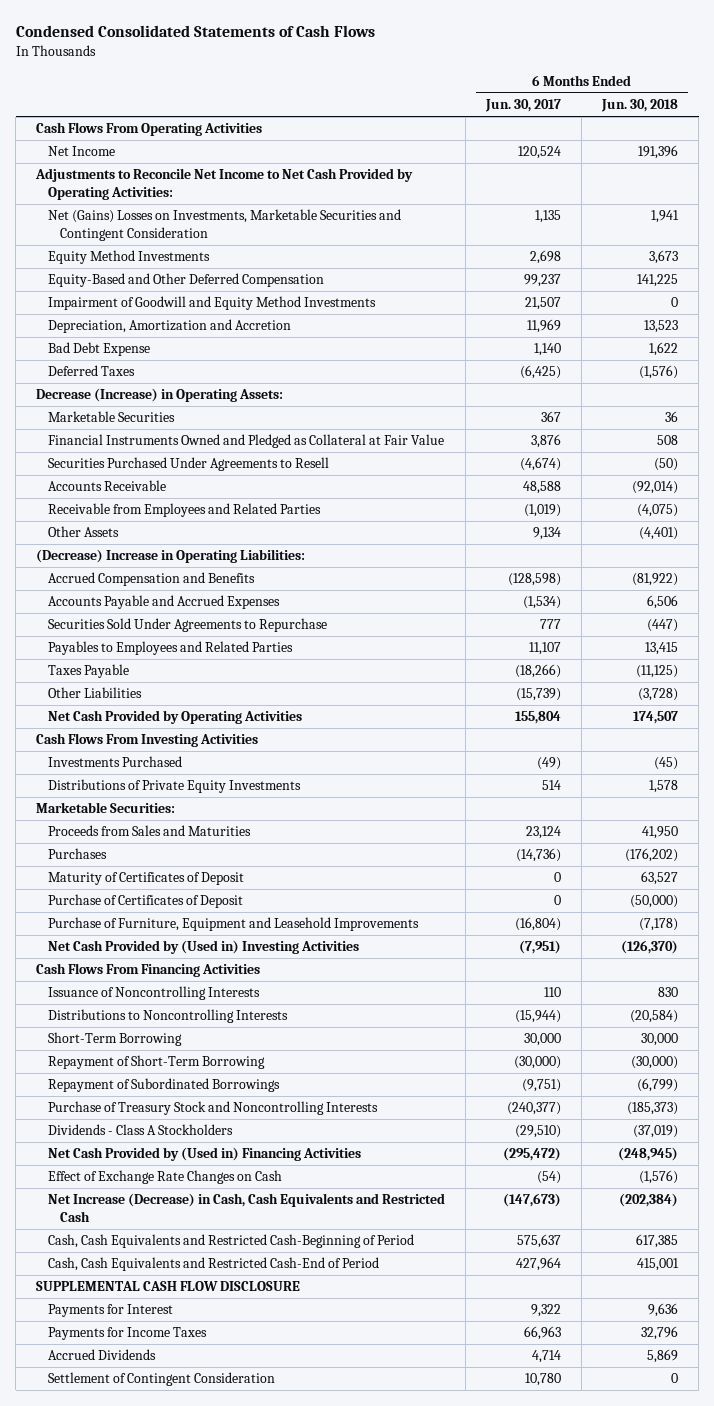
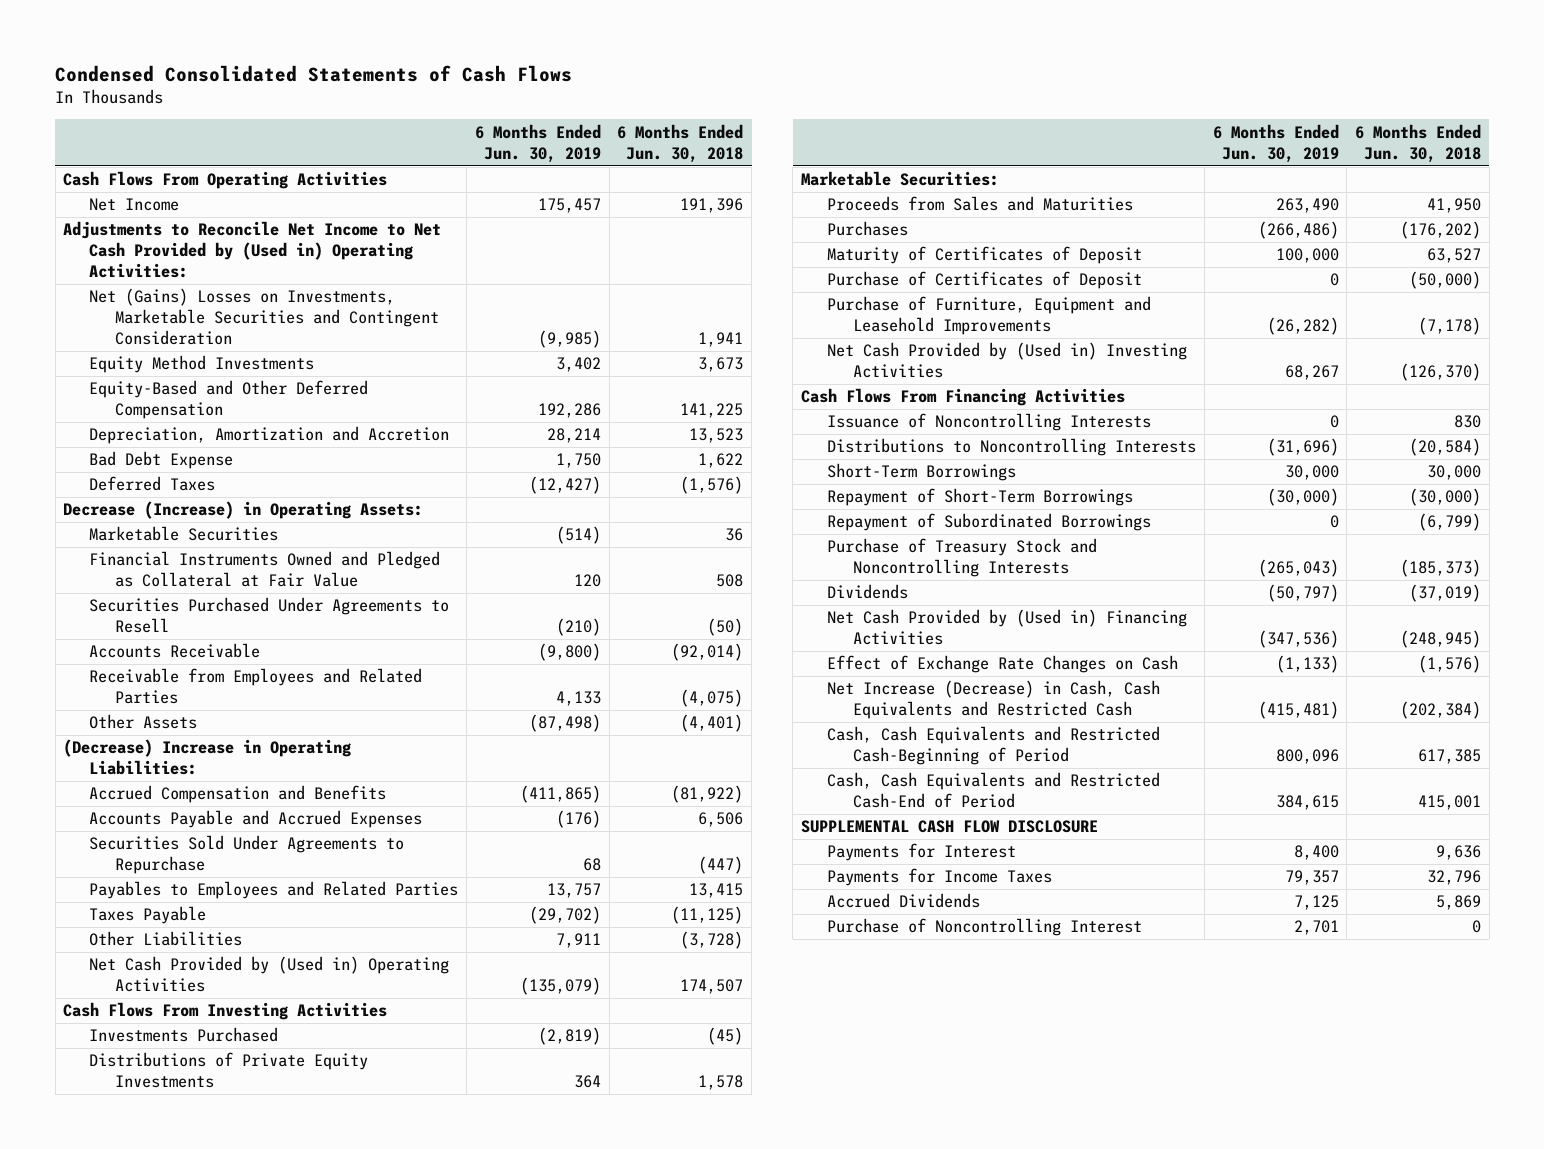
- | 6 Months Ended Jun. 30, 2017 | 6 Months Ended Jun. 30, 2018
+ | 6 Months Ended Jun. 30, 2019 | 6 Months Ended Jun. 30, 2018
- Adjustments to Reconcile Net Income to Net Cash Provided by Operating Activities:
+ Adjustments to Reconcile Net Income to Net Cash Provided by (Used in) Operating Activities:
- Impairment of Goodwill and Equity Method Investments | 21,507 | 0
- Net Cash Provided by Operating Activities | 155,804 | 174,507
+ Net Cash Provided by (Used in) Operating Activities | (135,079) | 174,507
- Short-Term Borrowing | 30,000 | 30,000
- Repayment of Short-Term Borrowing | (30,000) | (30,000)
+ Short-Term Borrowings | 30,000 | 30,000
+ Repayment of Short-Term Borrowings | (30,000) | (30,000)
- Dividends - Class A Stockholders | (29,510) | (37,019)
+ Dividends | (50,797) | (37,019)
- Settlement of Contingent Consideration | 10,780 | 0
+ Purchase of Noncontrolling Interest | 2,701 | 0

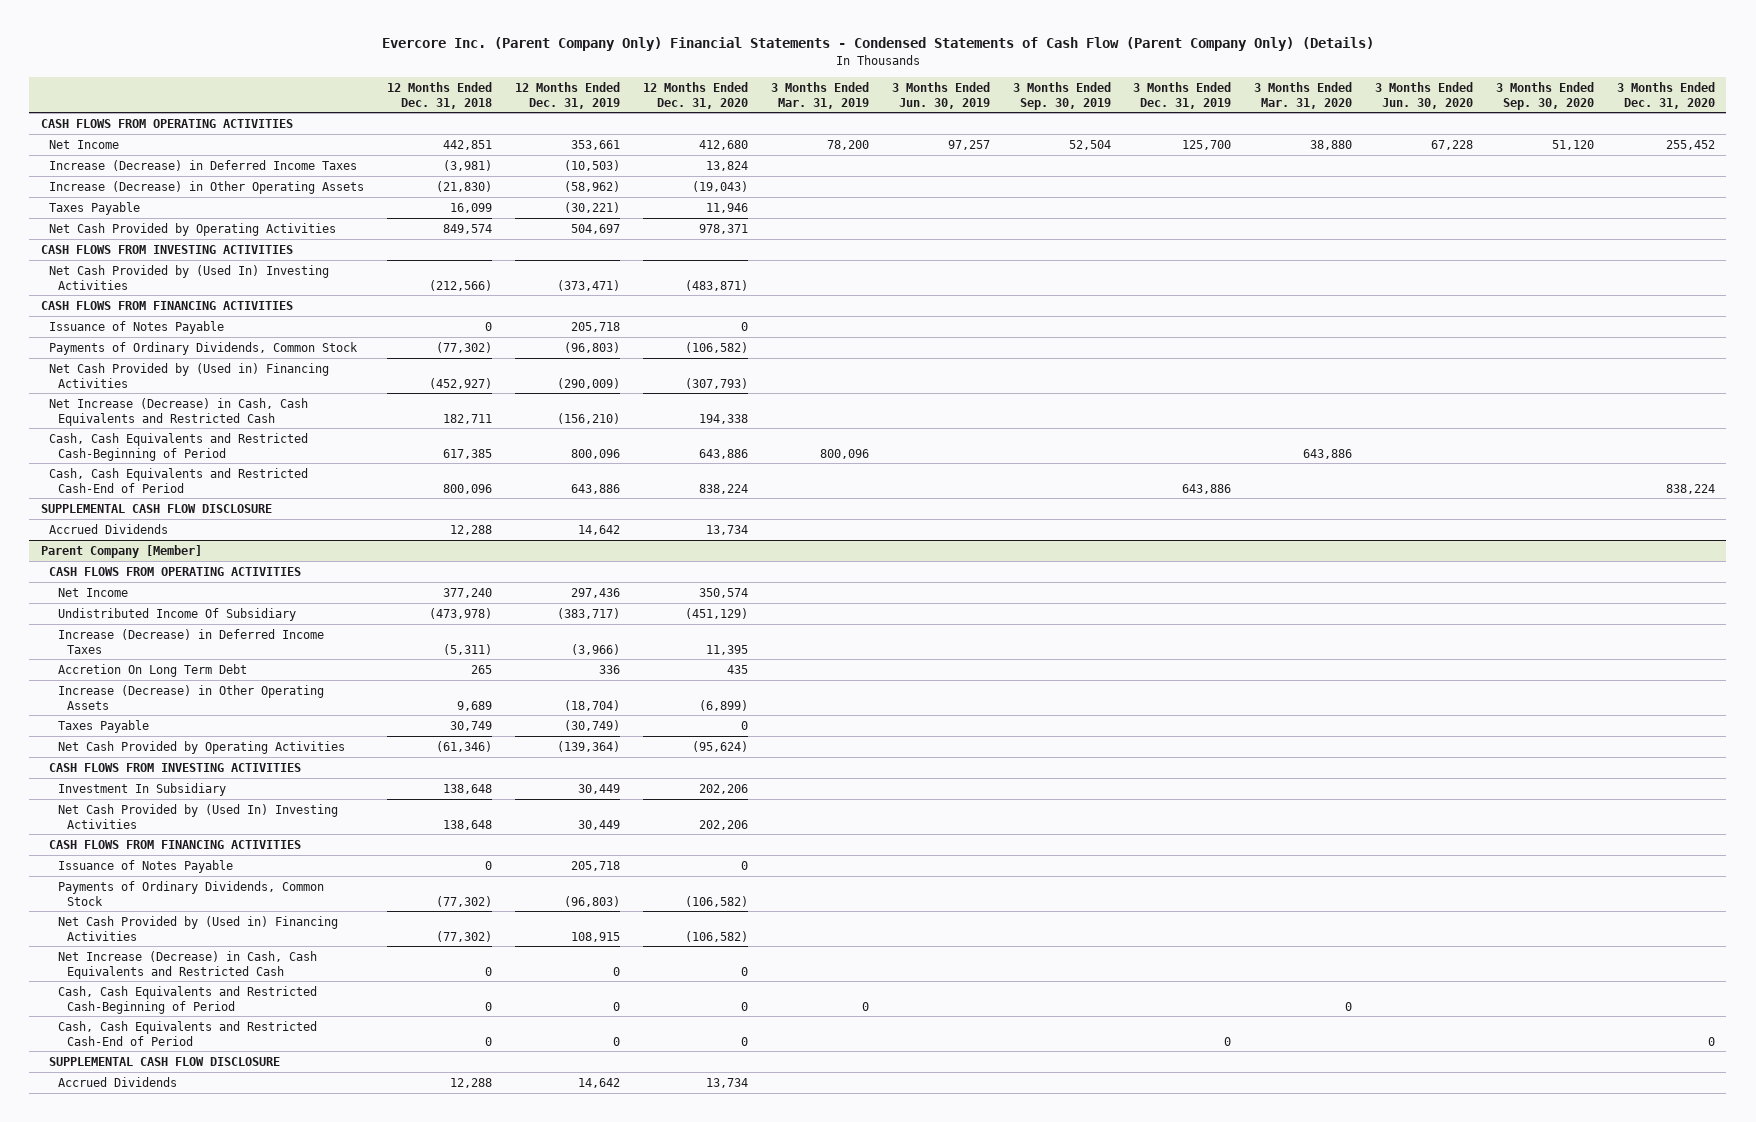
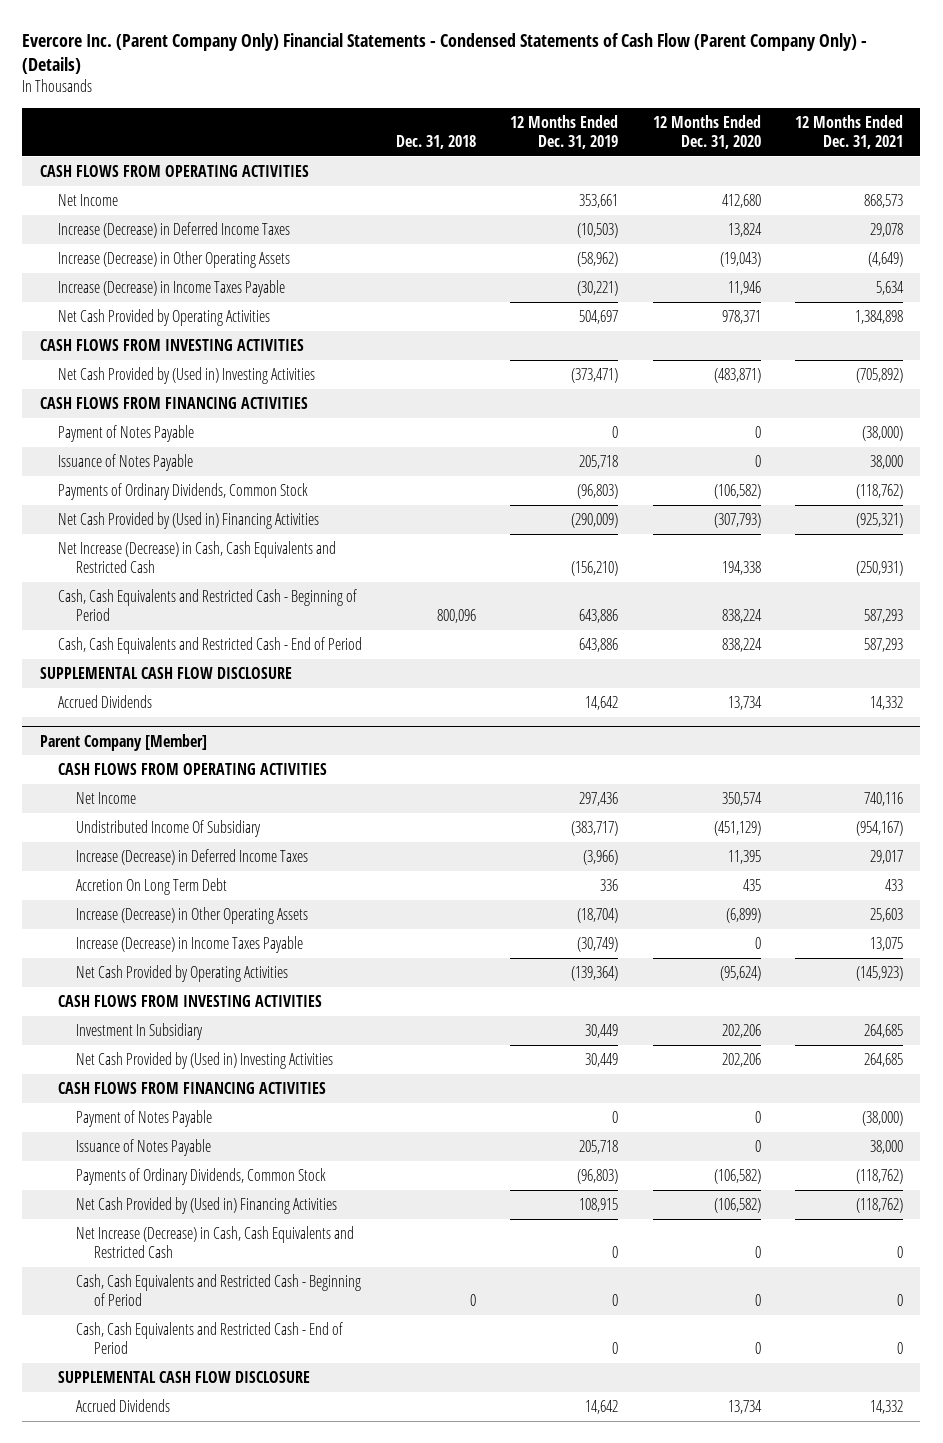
- Evercore Inc. (Parent Company Only) Financial Statements - Condensed Statements of Cash Flow (Parent Company Only) (Details)
+ Evercore Inc. (Parent Company Only) Financial Statements - Condensed Statements of Cash Flow (Parent Company Only) - (Details)
- | 12 Months Ended Dec. 31, 2018 | 12 Months Ended Dec. 31, 2019 | 12 Months Ended Dec. 31, 2020 | 3 Months Ended Mar. 31, 2019 | 3 Months Ended Jun. 30, 2019 | 3 Months Ended Sep. 30, 2019 | 3 Months Ended Dec. 31, 2019 | 3 Months Ended Mar. 31, 2020 | 3 Months Ended Jun. 30, 2020 | 3 Months Ended Sep. 30, 2020 | 3 Months Ended Dec. 31, 2020
+ | Dec. 31, 2018 | 12 Months Ended Dec. 31, 2019 | 12 Months Ended Dec. 31, 2020 | 12 Months Ended Dec. 31, 2021
- Taxes Payable | 16,099 | (30,221) | 11,946 | | | | | | | |
+ Increase (Decrease) in Income Taxes Payable | | (30,221) | 11,946 | 5,634
- Net Cash Provided by (Used In) Investing Activities | (212,566) | (373,471) | (483,871) | | | | | | | |
+ Net Cash Provided by (Used in) Investing Activities | | (373,471) | (483,871) | (705,892)
+ Payment of Notes Payable | | 0 | 0 | (38,000)
- Cash, Cash Equivalents and Restricted Cash-Beginning of Period | 617,385 | 800,096 | 643,886 | 800,096 | | | | 643,886 | | |
- Cash, Cash Equivalents and Restricted Cash-End of Period | 800,096 | 643,886 | 838,224 | | | | 643,886 | | | | 838,224
+ Cash, Cash Equivalents and Restricted Cash - Beginning of Period | 800,096 | 643,886 | 838,224 | 587,293
+ Cash, Cash Equivalents and Restricted Cash - End of Period | | 643,886 | 838,224 | 587,293
@ Parent Company [Member]
- Taxes Payable | 30,749 | (30,749) | 0 | | | | | | | |
+ Increase (Decrease) in Income Taxes Payable | | (30,749) | 0 | 13,075
- Net Cash Provided by (Used In) Investing Activities | 138,648 | 30,449 | 202,206 | | | | | | | |
+ Net Cash Provided by (Used in) Investing Activities | | 30,449 | 202,206 | 264,685
+ Payment of Notes Payable | | 0 | 0 | (38,000)
- Cash, Cash Equivalents and Restricted Cash-Beginning of Period | 0 | 0 | 0 | 0 | | | | 0 | | |
- Cash, Cash Equivalents and Restricted Cash-End of Period | 0 | 0 | 0 | | | | 0 | | | | 0
+ Cash, Cash Equivalents and Restricted Cash - Beginning of Period | 0 | 0 | 0 | 0
+ Cash, Cash Equivalents and Restricted Cash - End of Period | | 0 | 0 | 0

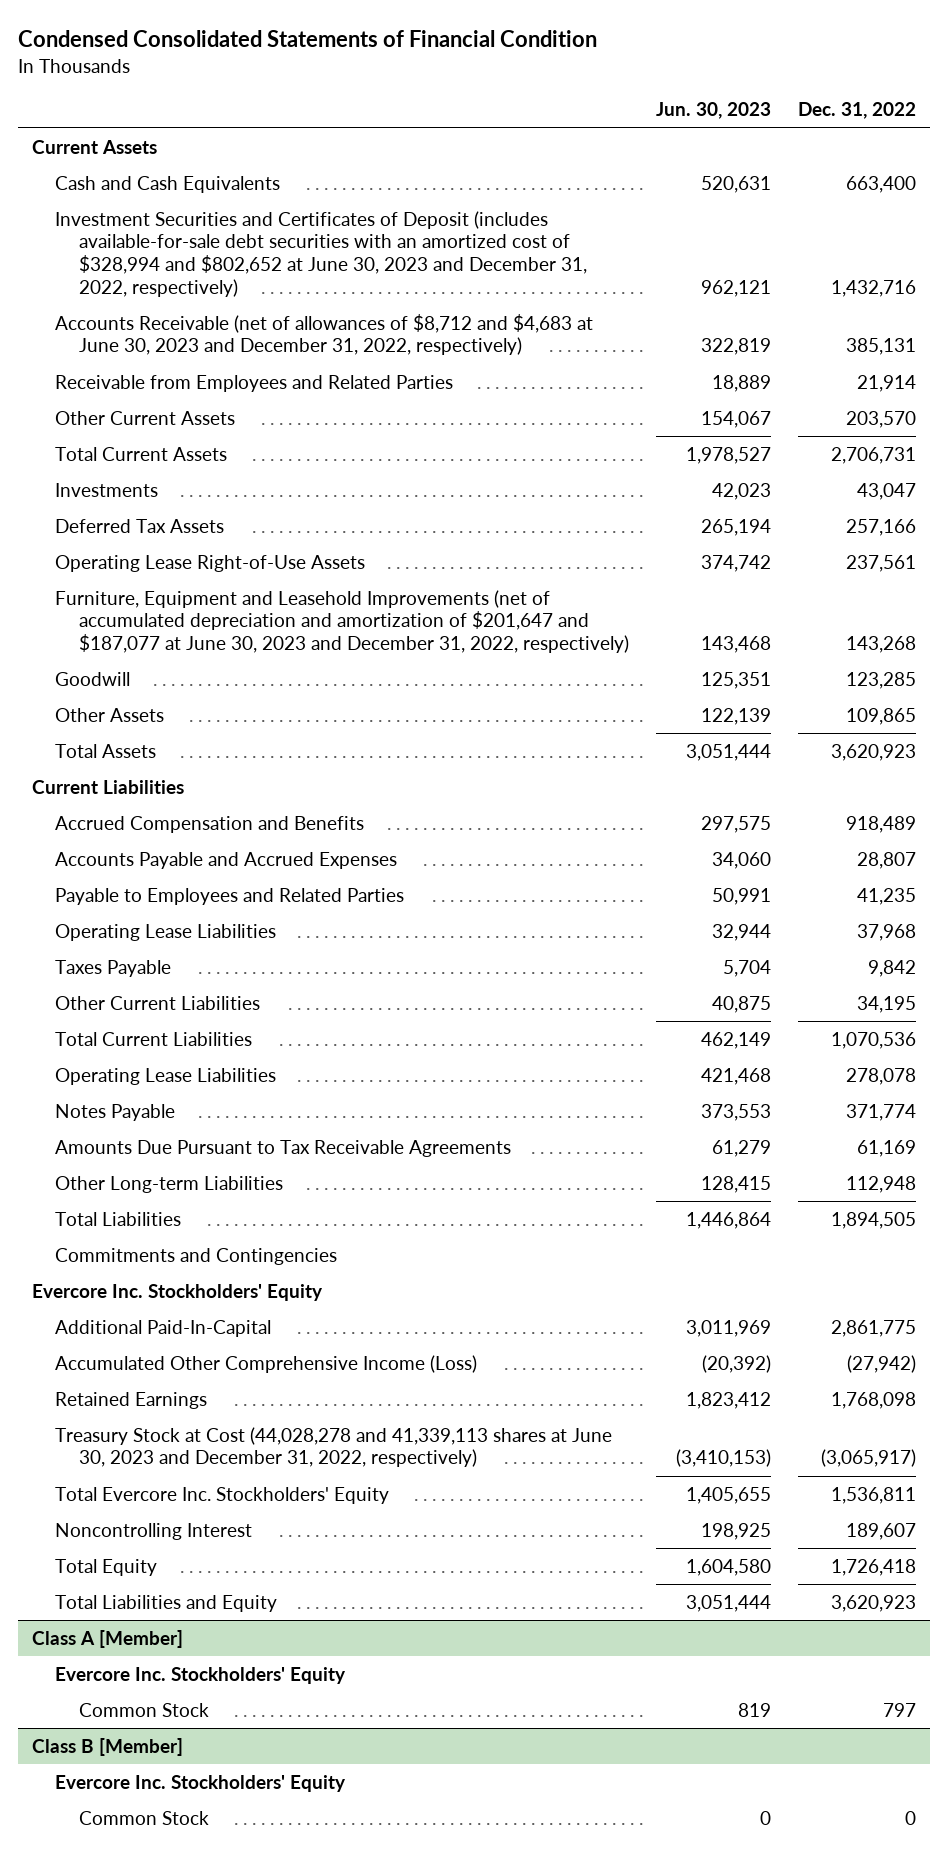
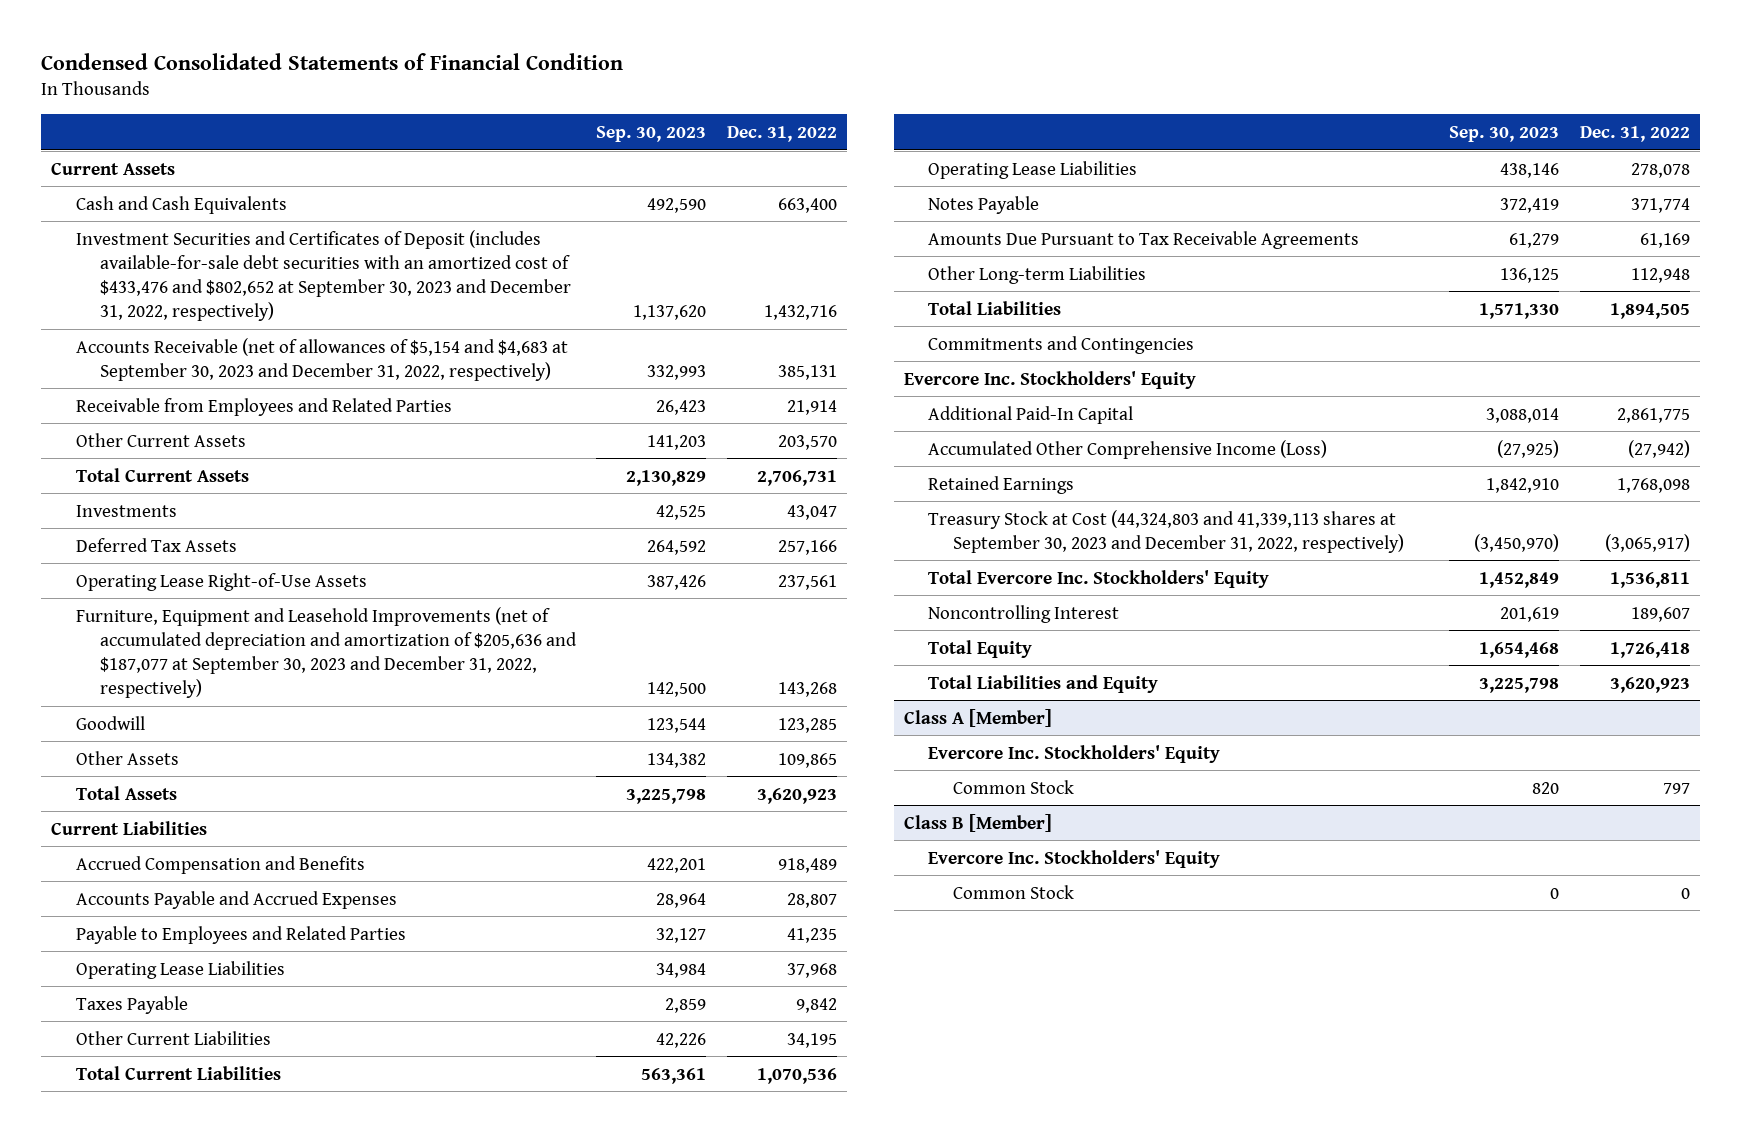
- | Jun. 30, 2023 | Dec. 31, 2022
+ | Sep. 30, 2023 | Dec. 31, 2022
- Investment Securities and Certificates of Deposit (includes available-for-sale debt securities with an amortized cost of $328,994 and $802,652 at June 30, 2023 and December 31, 2022, respectively) | 962,121 | 1,432,716
- Accounts Receivable (net of allowances of $8,712 and $4,683 at June 30, 2023 and December 31, 2022, respectively) | 322,819 | 385,131
+ Investment Securities and Certificates of Deposit (includes available-for-sale debt securities with an amortized cost of $433,476 and $802,652 at September 30, 2023 and December 31, 2022, respectively) | 1,137,620 | 1,432,716
+ Accounts Receivable (net of allowances of $5,154 and $4,683 at September 30, 2023 and December 31, 2022, respectively) | 332,993 | 385,131
- Furniture, Equipment and Leasehold Improvements (net of accumulated depreciation and amortization of $201,647 and $187,077 at June 30, 2023 and December 31, 2022, respectively) | 143,468 | 143,268
+ Furniture, Equipment and Leasehold Improvements (net of accumulated depreciation and amortization of $205,636 and $187,077 at September 30, 2023 and December 31, 2022, respectively) | 142,500 | 143,268
- Additional Paid-In-Capital | 3,011,969 | 2,861,775
+ Additional Paid-In Capital | 3,088,014 | 2,861,775
- Treasury Stock at Cost (44,028,278 and 41,339,113 shares at June 30, 2023 and December 31, 2022, respectively) | (3,410,153) | (3,065,917)
+ Treasury Stock at Cost (44,324,803 and 41,339,113 shares at September 30, 2023 and December 31, 2022, respectively) | (3,450,970) | (3,065,917)

